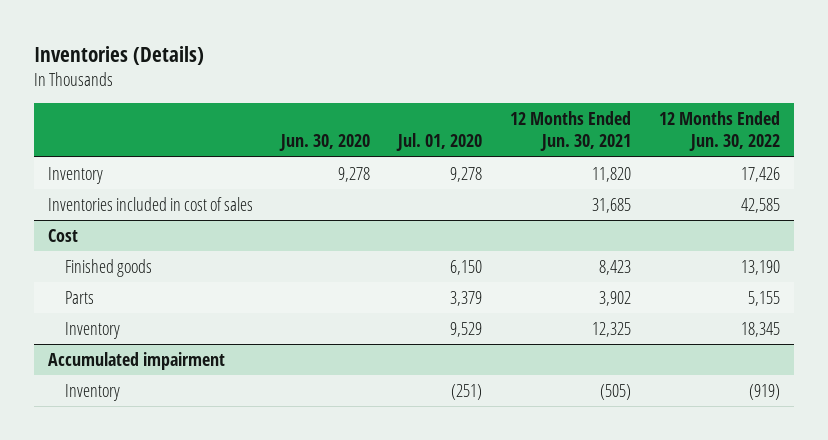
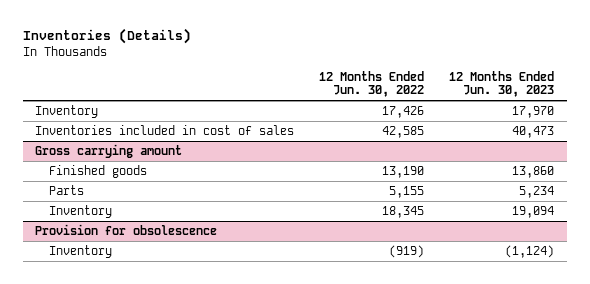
- | Jun. 30, 2020 | Jul. 01, 2020 | 12 Months Ended Jun. 30, 2021 | 12 Months Ended Jun. 30, 2022
+ | 12 Months Ended Jun. 30, 2022 | 12 Months Ended Jun. 30, 2023
- Cost
+ Gross carrying amount
- Accumulated impairment
+ Provision for obsolescence

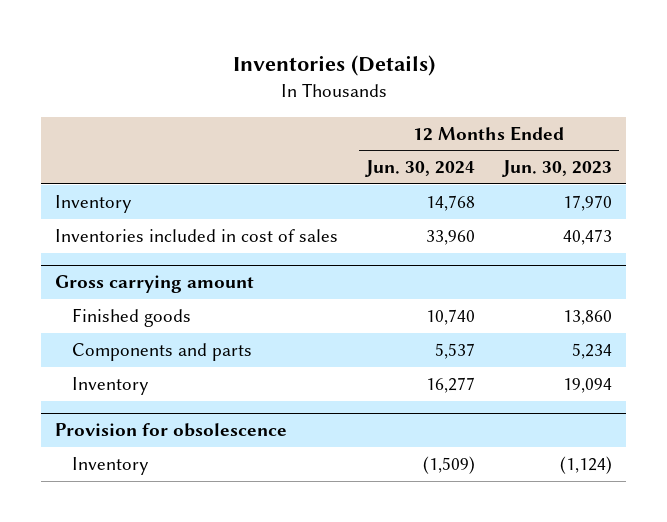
- | 12 Months Ended Jun. 30, 2022 | 12 Months Ended Jun. 30, 2023
+ | 12 Months Ended Jun. 30, 2024 | 12 Months Ended Jun. 30, 2023
@ Gross carrying amount
- Parts | 5,155 | 5,234
+ Components and parts | 5,537 | 5,234

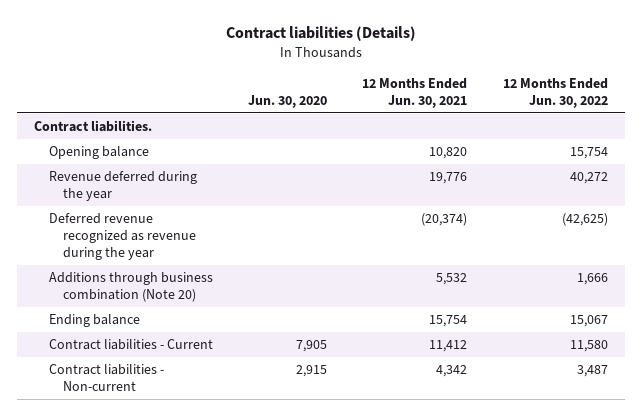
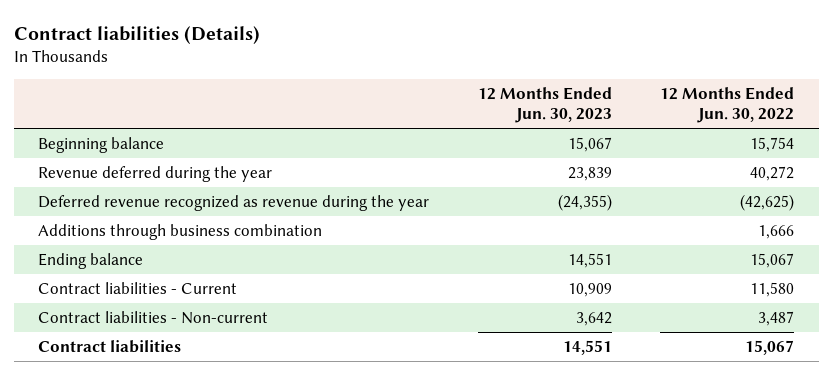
- | Jun. 30, 2020 | 12 Months Ended Jun. 30, 2021 | 12 Months Ended Jun. 30, 2022
+ | 12 Months Ended Jun. 30, 2023 | 12 Months Ended Jun. 30, 2022
- Contract liabilities.
- Opening balance | | 10,820 | 15,754
+ Beginning balance | 15,067 | 15,754
- Additions through business combination (Note 20) | | 5,532 | 1,666
+ Additions through business combination | | 1,666
+ Contract liabilities | 14,551 | 15,067

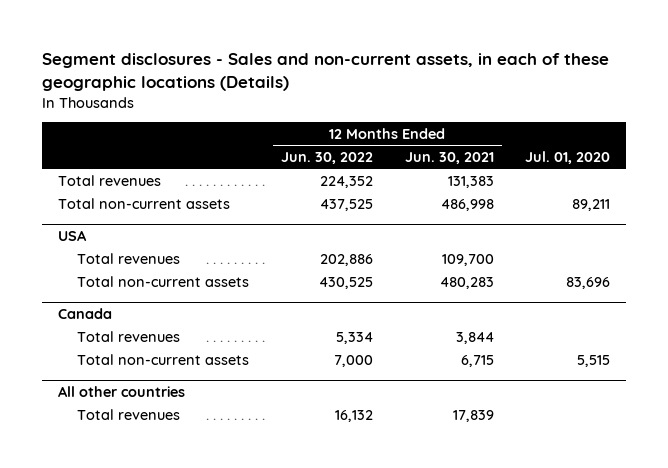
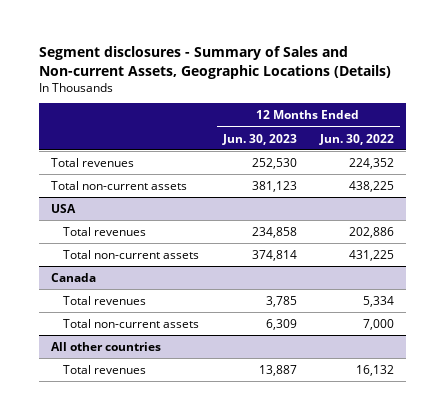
- Segment disclosures - Sales and non-current assets, in each of these geographic locations (Details)
+ Segment disclosures - Summary of Sales and Non-current Assets, Geographic Locations (Details)
- | 12 Months Ended Jun. 30, 2022 | 12 Months Ended Jun. 30, 2021 | Jul. 01, 2020
+ | 12 Months Ended Jun. 30, 2023 | 12 Months Ended Jun. 30, 2022
- Total non-current assets | 437,525 | 486,998 | 89,211
+ Total non-current assets | 381,123 | 438,225
@ USA
- Total non-current assets | 430,525 | 480,283 | 83,696
+ Total non-current assets | 374,814 | 431,225

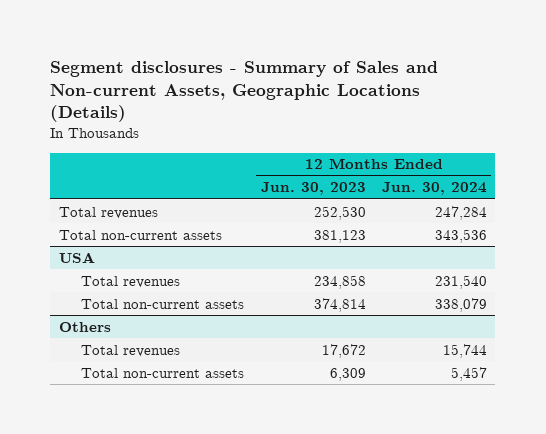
- | 12 Months Ended Jun. 30, 2023 | 12 Months Ended Jun. 30, 2022
+ | 12 Months Ended Jun. 30, 2023 | 12 Months Ended Jun. 30, 2024
- Canada
- Total revenues | 3,785 | 5,334
+ Others
+ Total revenues | 17,672 | 15,744
- All other countries
- Total revenues | 13,887 | 16,132

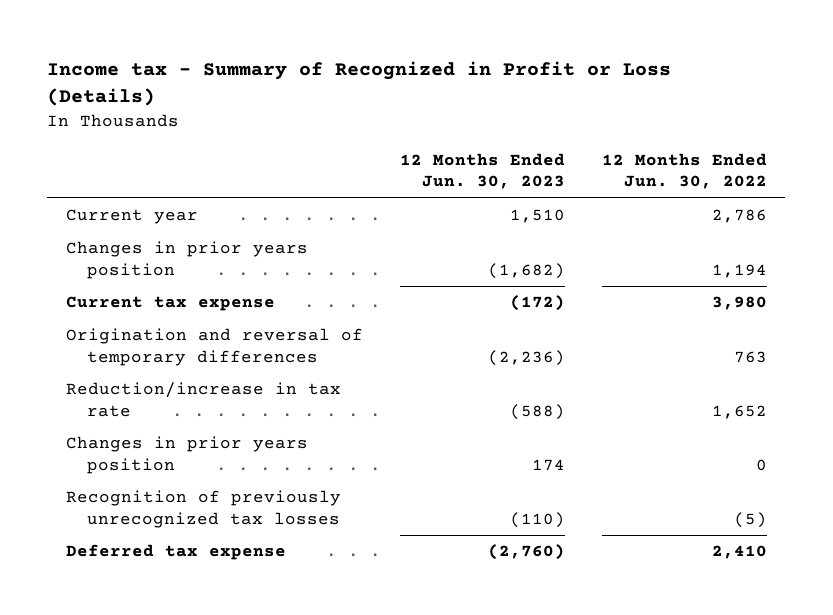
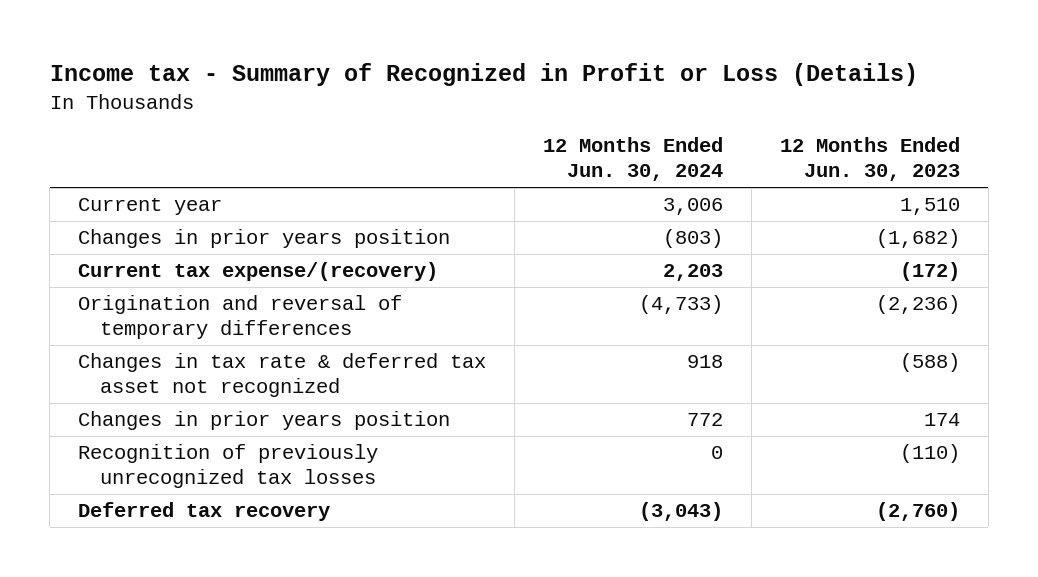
- | 12 Months Ended Jun. 30, 2023 | 12 Months Ended Jun. 30, 2022
+ | 12 Months Ended Jun. 30, 2024 | 12 Months Ended Jun. 30, 2023
- Current tax expense | (172) | 3,980
+ Current tax expense/(recovery) | 2,203 | (172)
- Reduction/increase in tax rate | (588) | 1,652
+ Changes in tax rate & deferred tax asset not recognized | 918 | (588)
- Deferred tax expense | (2,760) | 2,410
+ Deferred tax recovery | (3,043) | (2,760)

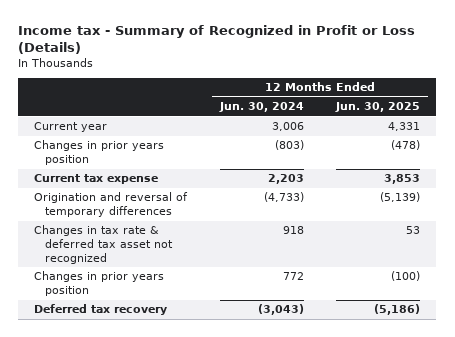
- | 12 Months Ended Jun. 30, 2024 | 12 Months Ended Jun. 30, 2023
+ | 12 Months Ended Jun. 30, 2024 | 12 Months Ended Jun. 30, 2025
- Current tax expense/(recovery) | 2,203 | (172)
+ Current tax expense | 2,203 | 3,853
- Recognition of previously unrecognized tax losses | 0 | (110)

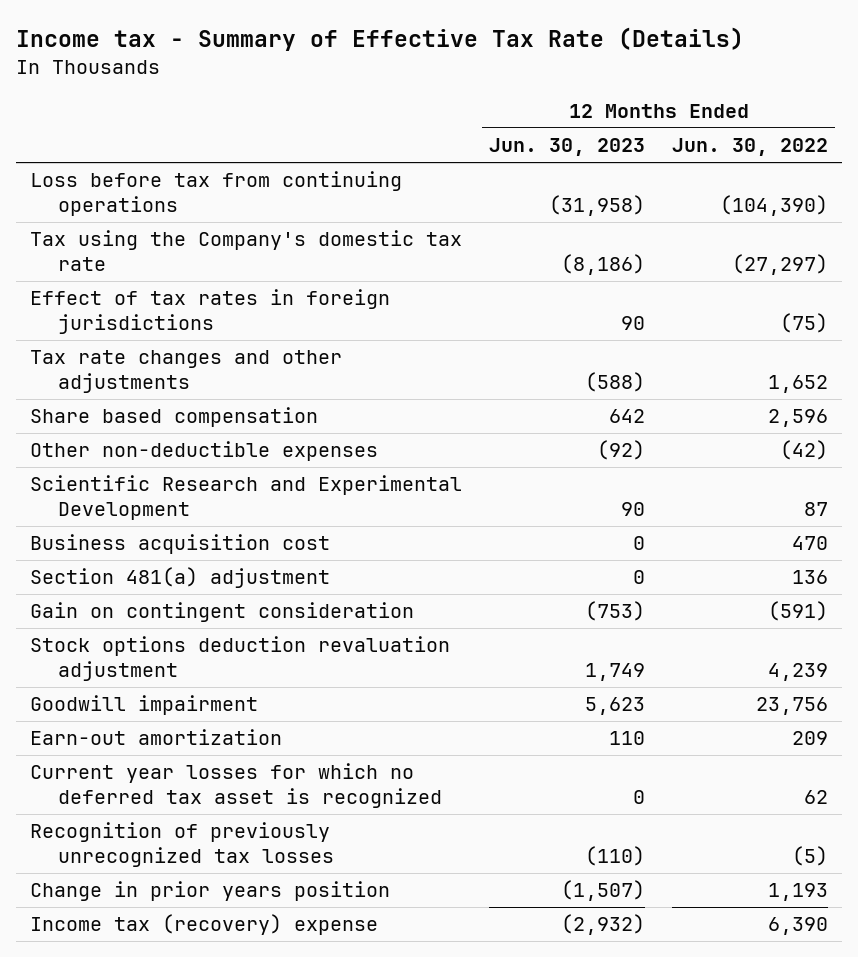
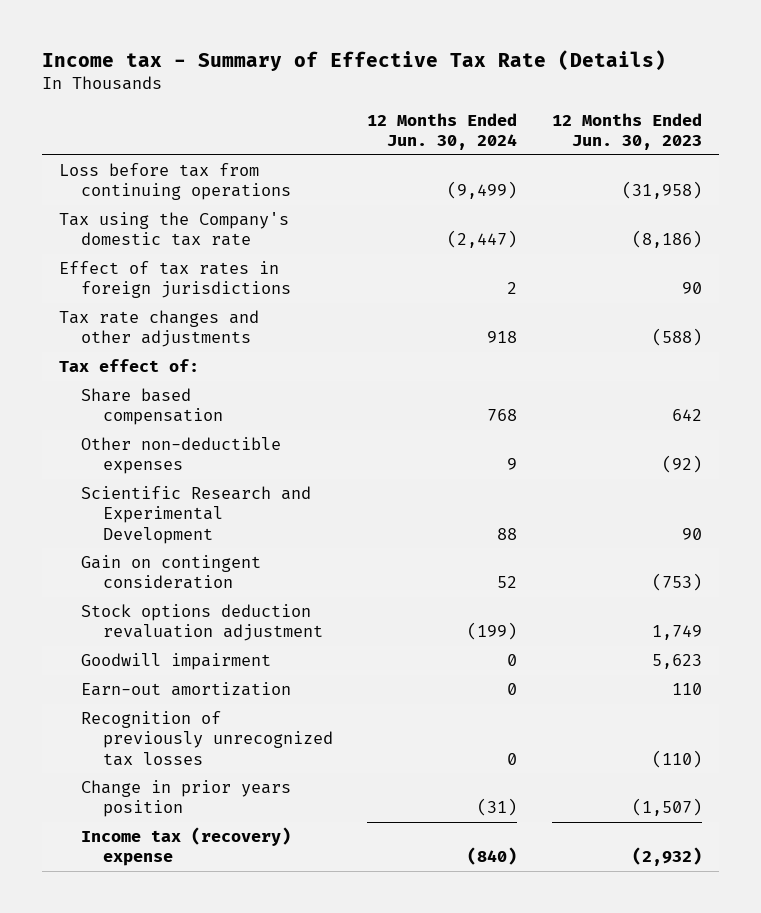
- | 12 Months Ended Jun. 30, 2023 | 12 Months Ended Jun. 30, 2022
+ | 12 Months Ended Jun. 30, 2024 | 12 Months Ended Jun. 30, 2023
+ Tax effect of:
- Business acquisition cost | 0 | 470
- Section 481(a) adjustment | 0 | 136
- Current year losses for which no deferred tax asset is recognized | 0 | 62

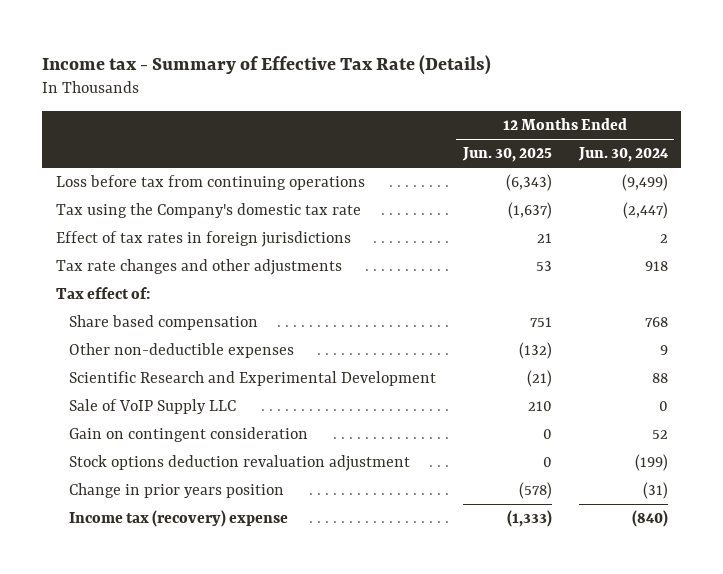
- | 12 Months Ended Jun. 30, 2024 | 12 Months Ended Jun. 30, 2023
+ | 12 Months Ended Jun. 30, 2025 | 12 Months Ended Jun. 30, 2024
+ Sale of VoIP Supply LLC | 210 | 0
- Goodwill impairment | 0 | 5,623
- Earn-out amortization | 0 | 110
- Recognition of previously unrecognized tax losses | 0 | (110)

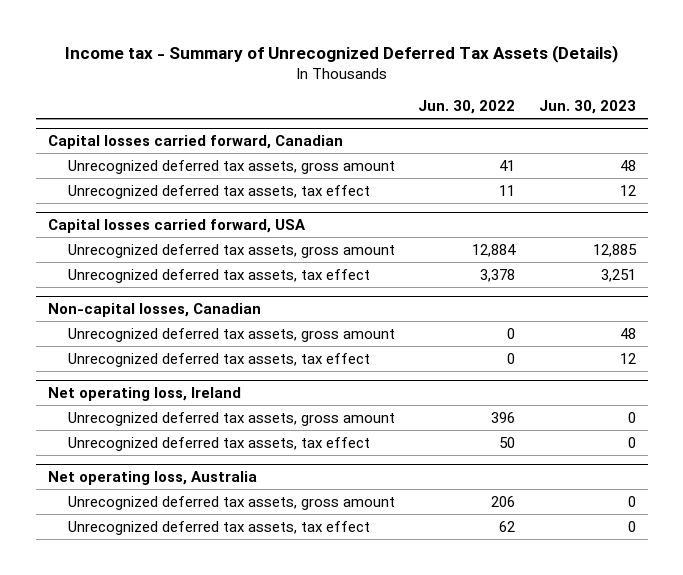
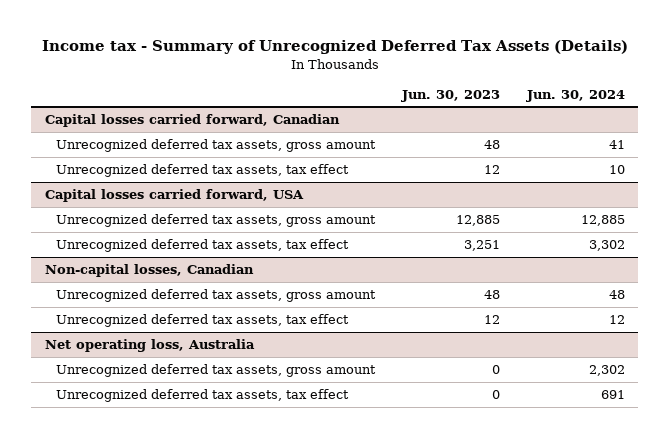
- | Jun. 30, 2022 | Jun. 30, 2023
+ | Jun. 30, 2023 | Jun. 30, 2024
- Net operating loss, Ireland
- Unrecognized deferred tax assets, gross amount | 396 | 0
- Unrecognized deferred tax assets, tax effect | 50 | 0

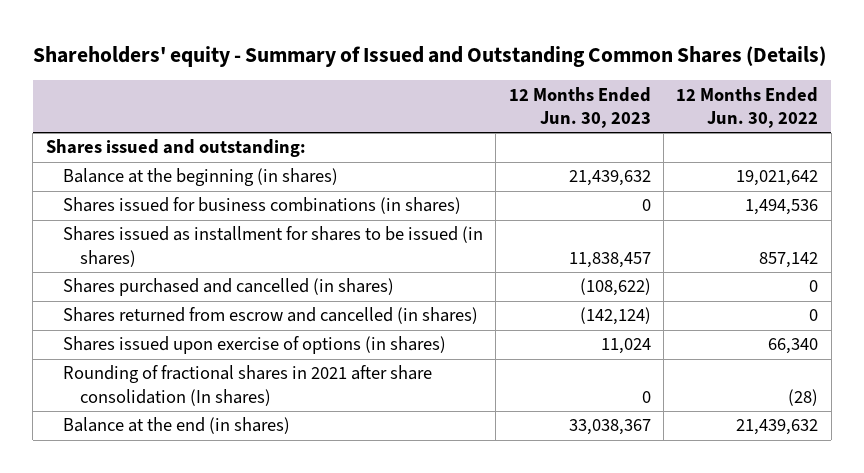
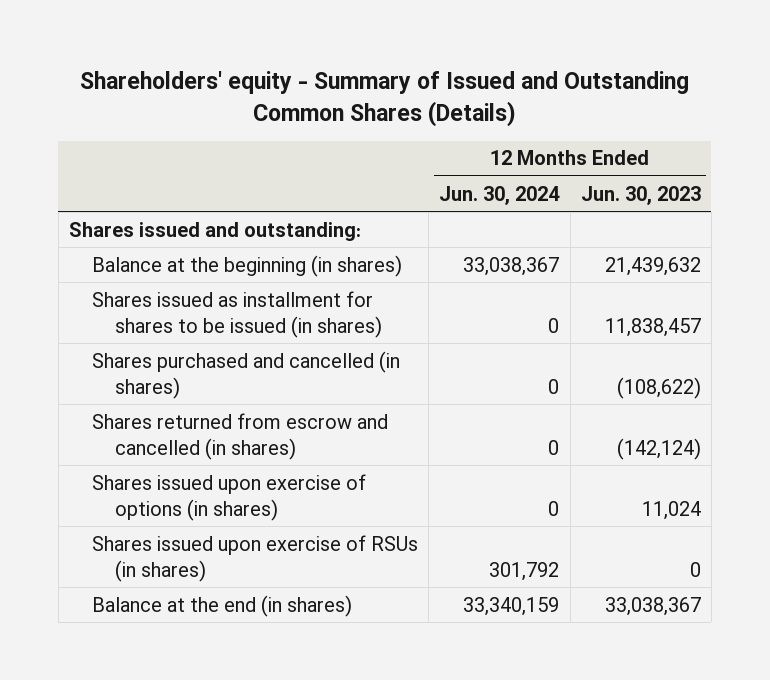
- | 12 Months Ended Jun. 30, 2023 | 12 Months Ended Jun. 30, 2022
+ | 12 Months Ended Jun. 30, 2024 | 12 Months Ended Jun. 30, 2023
- Shares issued for business combinations (in shares) | 0 | 1,494,536
- Rounding of fractional shares in 2021 after share consolidation (In shares) | 0 | (28)
+ Shares issued upon exercise of RSUs (in shares) | 301,792 | 0

